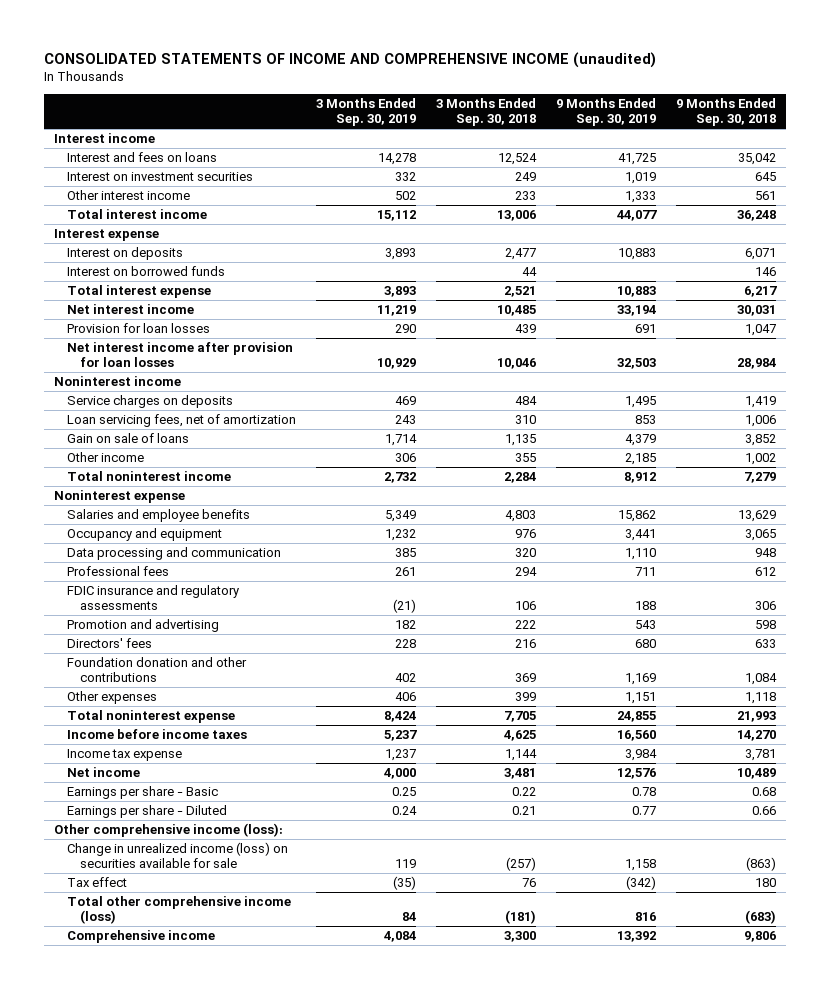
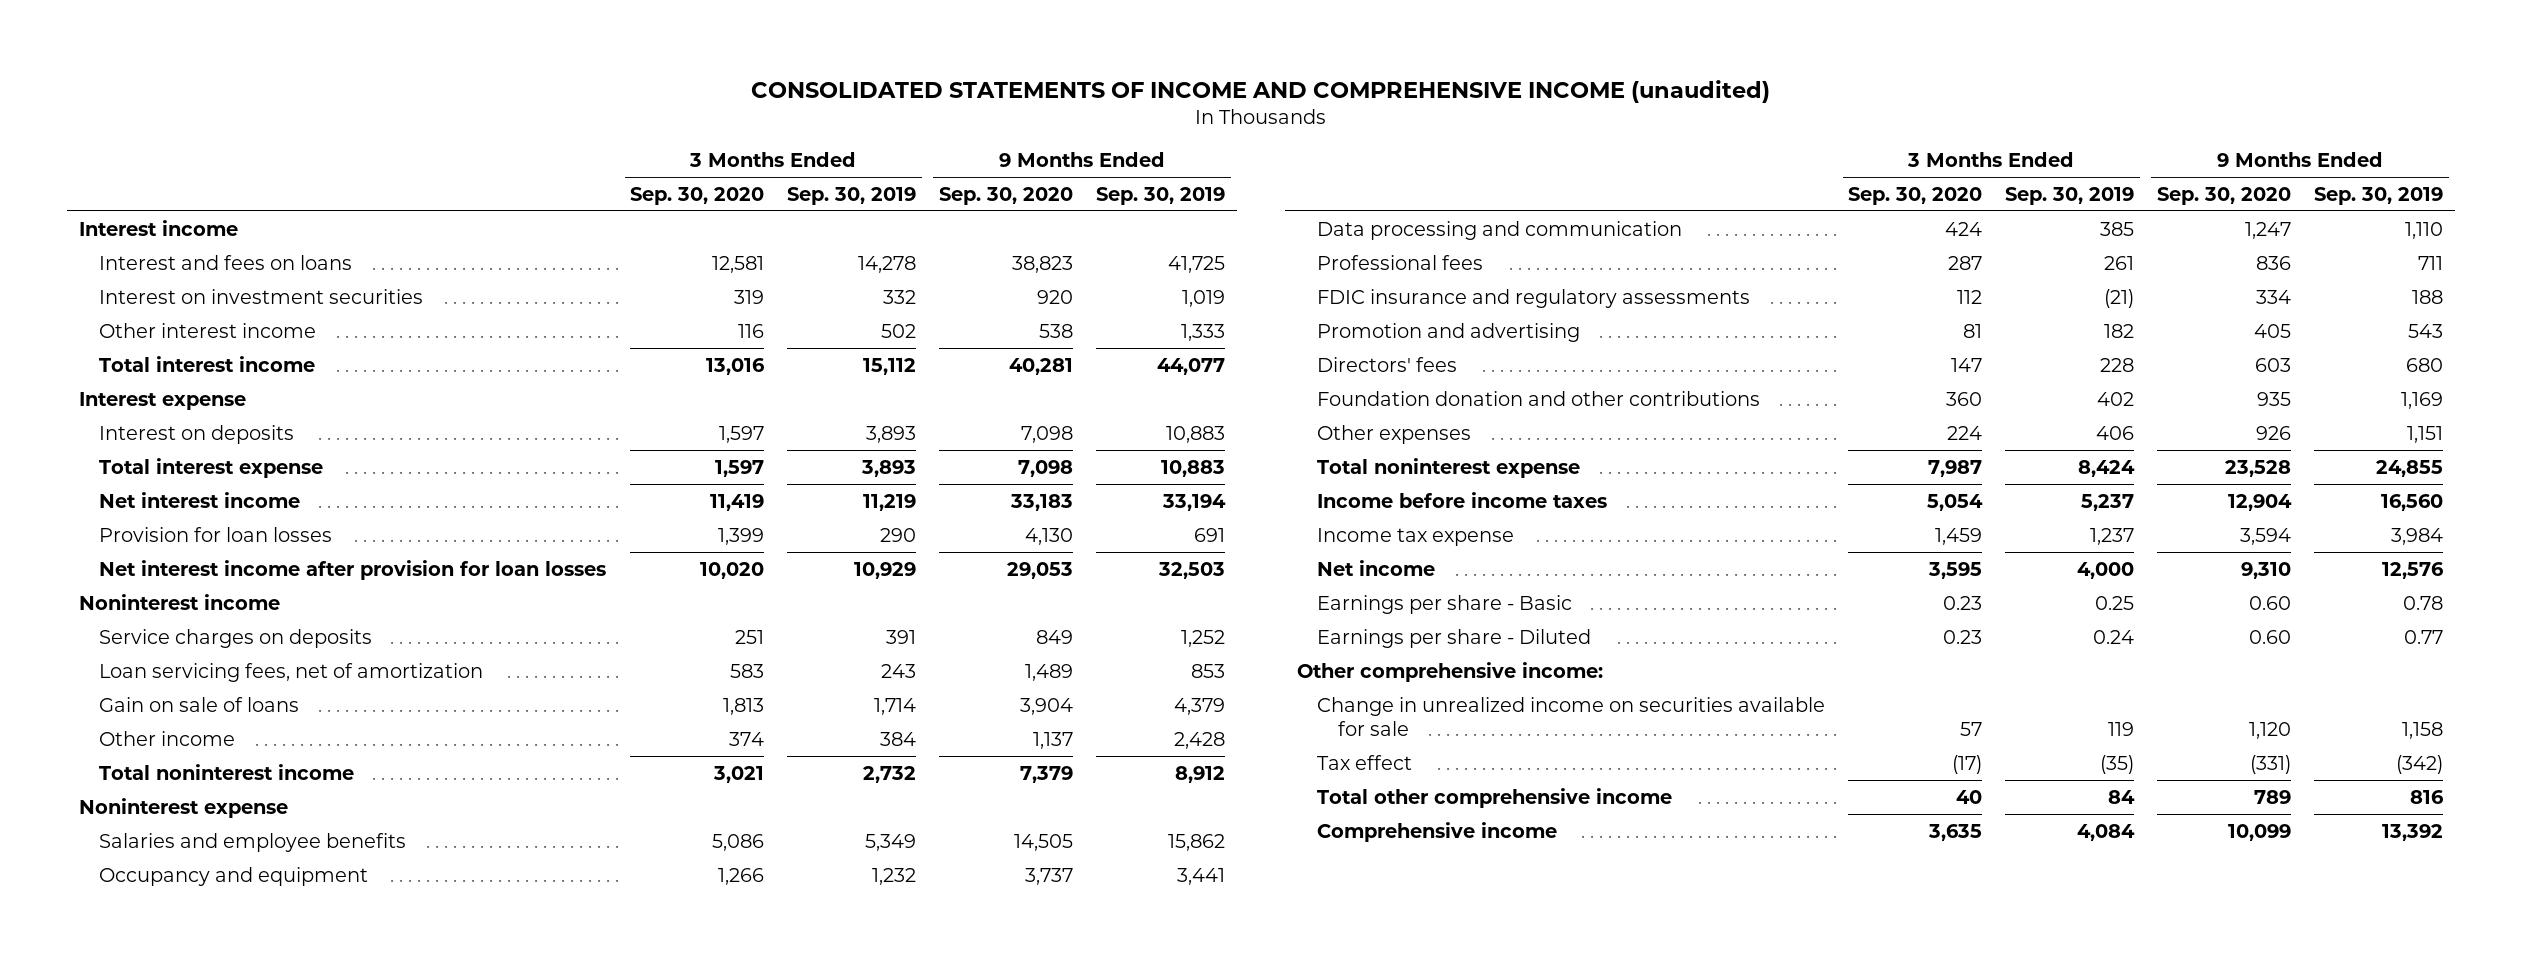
- | 3 Months Ended Sep. 30, 2019 | 3 Months Ended Sep. 30, 2018 | 9 Months Ended Sep. 30, 2019 | 9 Months Ended Sep. 30, 2018
+ | 3 Months Ended Sep. 30, 2020 | 3 Months Ended Sep. 30, 2019 | 9 Months Ended Sep. 30, 2020 | 9 Months Ended Sep. 30, 2019
- Interest on borrowed funds | | 44 | | 146
- Service charges on deposits | 469 | 484 | 1,495 | 1,419
+ Service charges on deposits | 251 | 391 | 849 | 1,252
- Other income | 306 | 355 | 2,185 | 1,002
+ Other income | 374 | 384 | 1,137 | 2,428
- Other comprehensive income (loss):
- Change in unrealized income (loss) on securities available for sale | 119 | (257) | 1,158 | (863)
+ Other comprehensive income:
+ Change in unrealized income on securities available for sale | 57 | 119 | 1,120 | 1,158
- Total other comprehensive income (loss) | 84 | (181) | 816 | (683)
+ Total other comprehensive income | 40 | 84 | 789 | 816

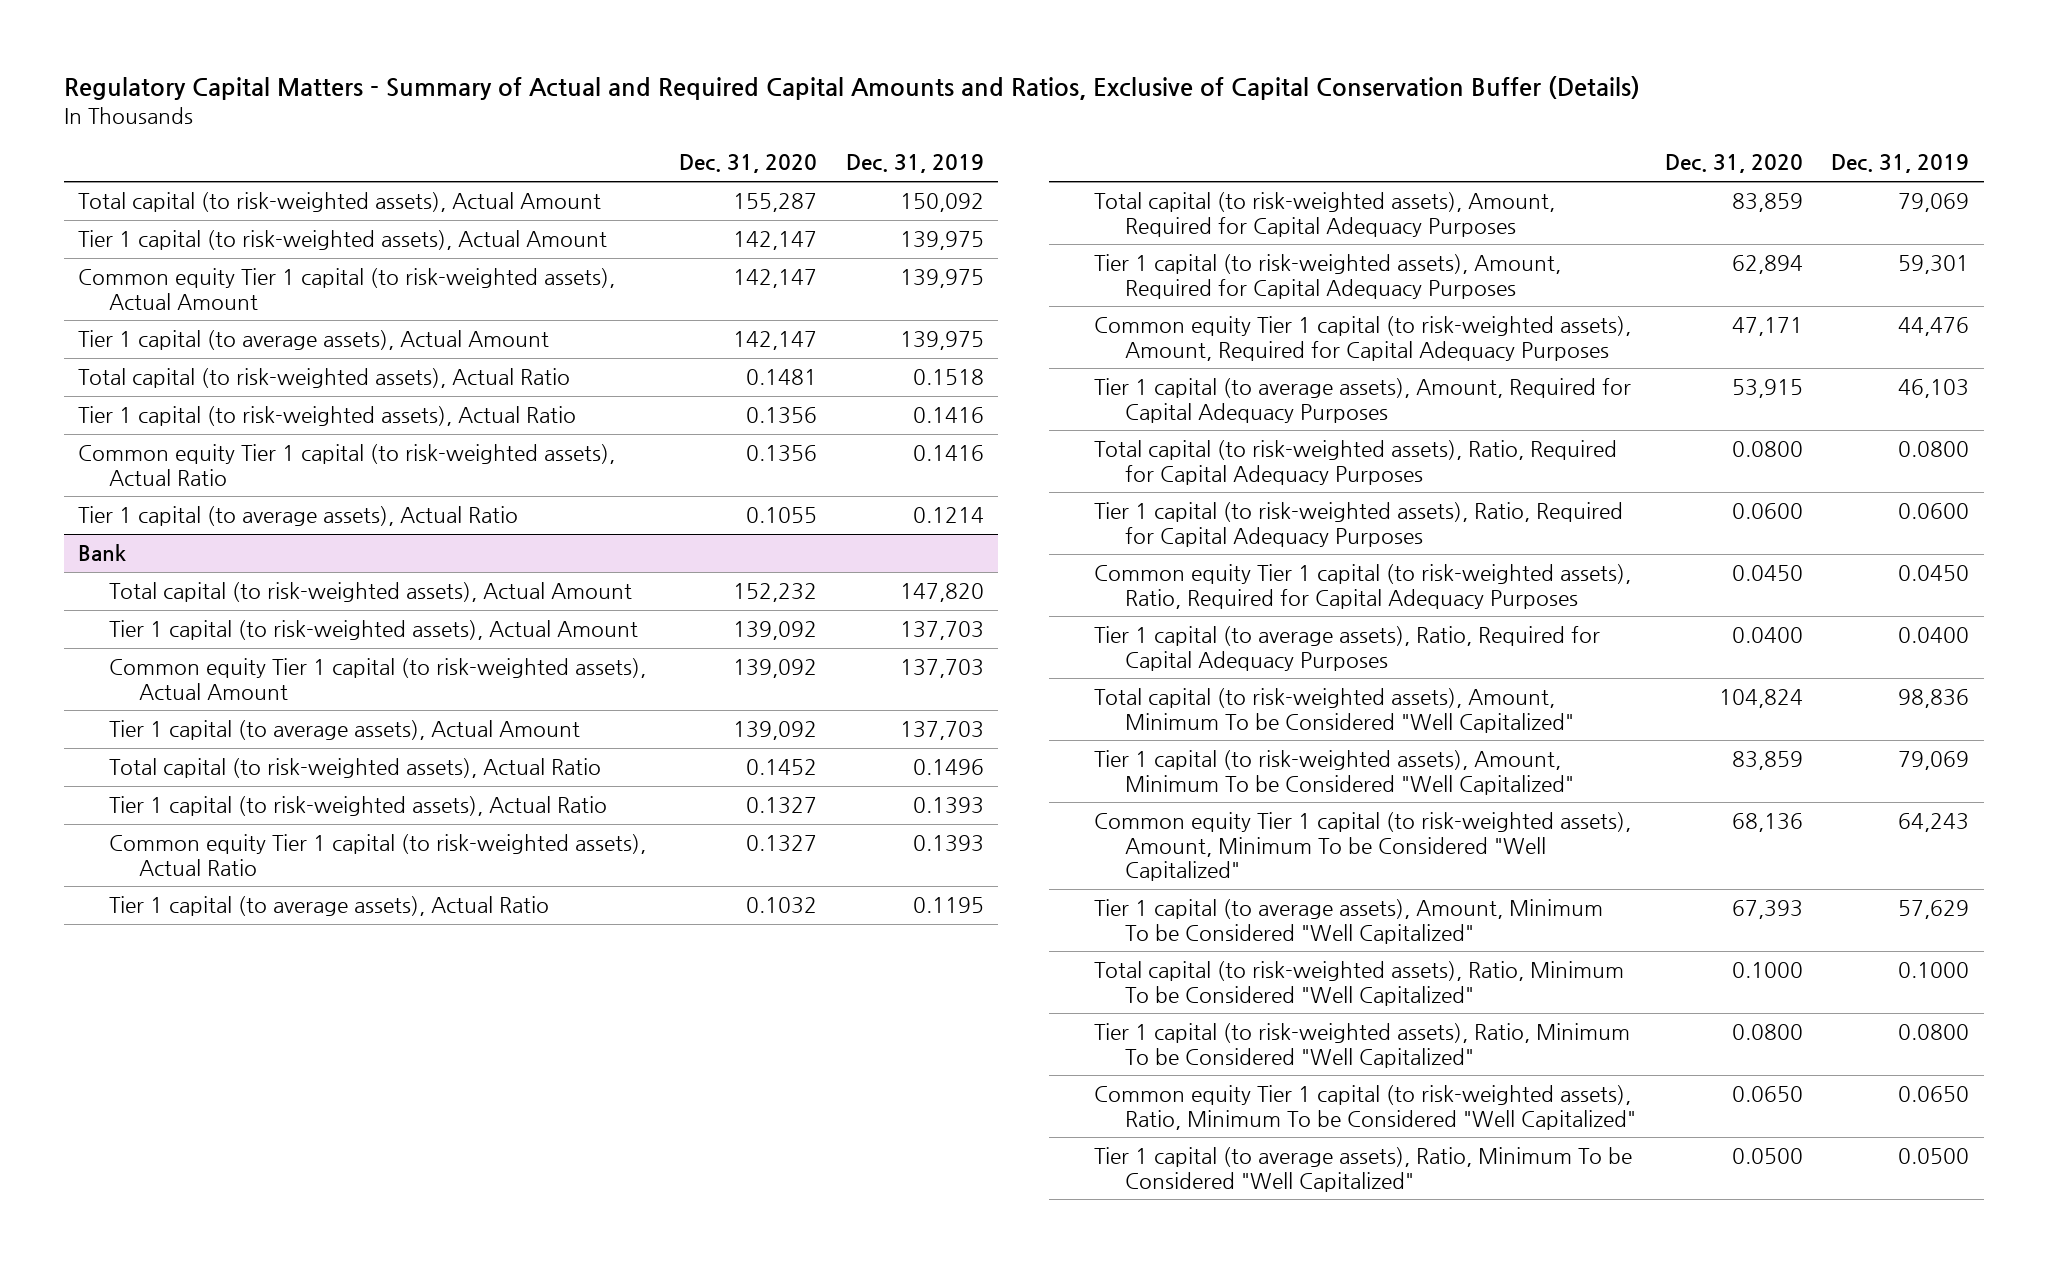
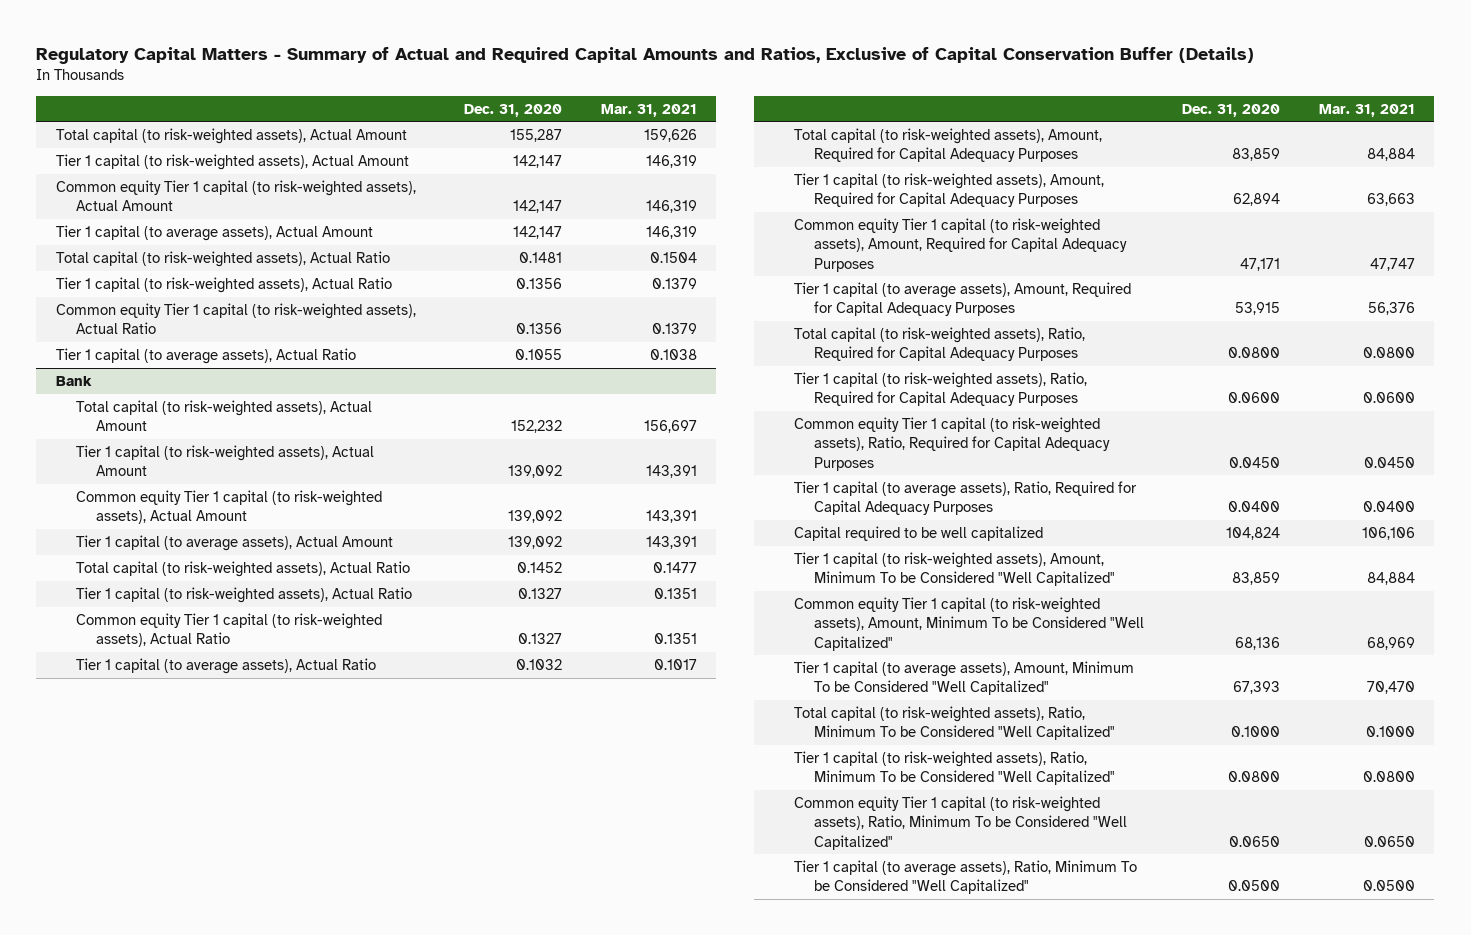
- | Dec. 31, 2020 | Dec. 31, 2019
+ | Dec. 31, 2020 | Mar. 31, 2021
@ Bank
- Total capital (to risk-weighted assets), Amount, Minimum To be Considered "Well Capitalized" | 104,824 | 98,836
+ Capital required to be well capitalized | 104,824 | 106,106

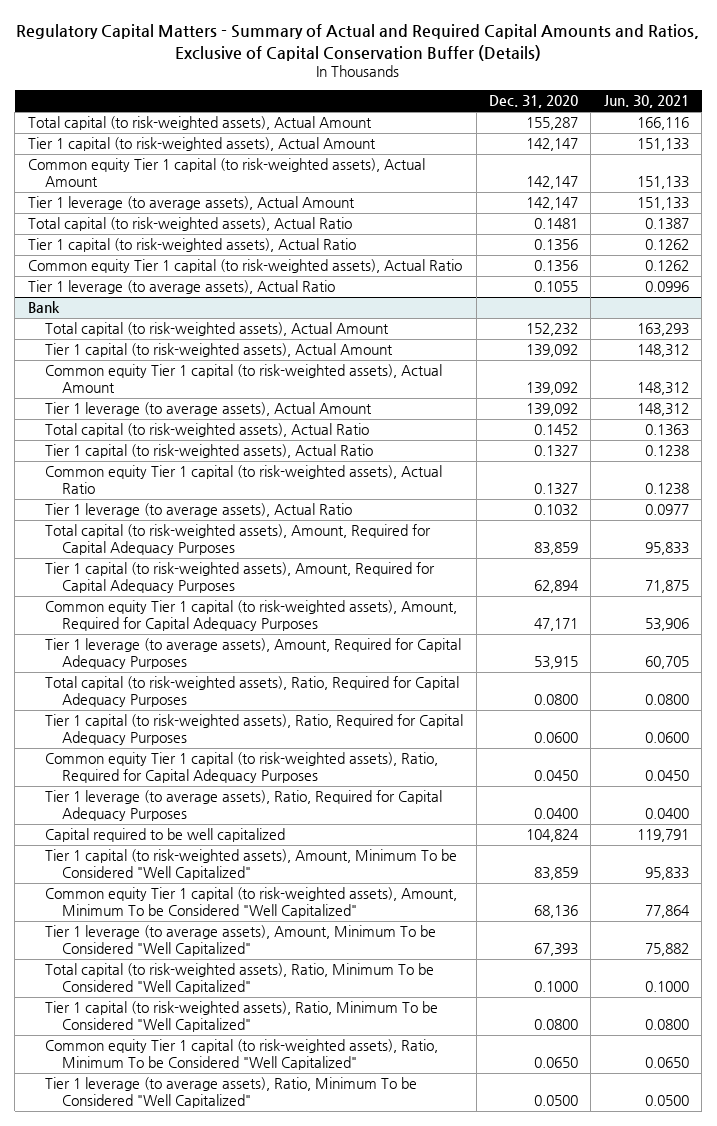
- | Dec. 31, 2020 | Mar. 31, 2021
+ | Dec. 31, 2020 | Jun. 30, 2021
- Tier 1 capital (to average assets), Actual Amount | 142,147 | 146,319
+ Tier 1 leverage (to average assets), Actual Amount | 142,147 | 151,133
- Tier 1 capital (to average assets), Actual Ratio | 0.1055 | 0.1038
+ Tier 1 leverage (to average assets), Actual Ratio | 0.1055 | 0.0996
@ Bank
- Tier 1 capital (to average assets), Actual Amount | 139,092 | 143,391
+ Tier 1 leverage (to average assets), Actual Amount | 139,092 | 148,312
- Tier 1 capital (to average assets), Actual Ratio | 0.1032 | 0.1017
+ Tier 1 leverage (to average assets), Actual Ratio | 0.1032 | 0.0977
- Tier 1 capital (to average assets), Amount, Required for Capital Adequacy Purposes | 53,915 | 56,376
+ Tier 1 leverage (to average assets), Amount, Required for Capital Adequacy Purposes | 53,915 | 60,705
- Tier 1 capital (to average assets), Ratio, Required for Capital Adequacy Purposes | 0.0400 | 0.0400
+ Tier 1 leverage (to average assets), Ratio, Required for Capital Adequacy Purposes | 0.0400 | 0.0400
- Tier 1 capital (to average assets), Amount, Minimum To be Considered "Well Capitalized" | 67,393 | 70,470
+ Tier 1 leverage (to average assets), Amount, Minimum To be Considered "Well Capitalized" | 67,393 | 75,882
- Tier 1 capital (to average assets), Ratio, Minimum To be Considered "Well Capitalized" | 0.0500 | 0.0500
+ Tier 1 leverage (to average assets), Ratio, Minimum To be Considered "Well Capitalized" | 0.0500 | 0.0500

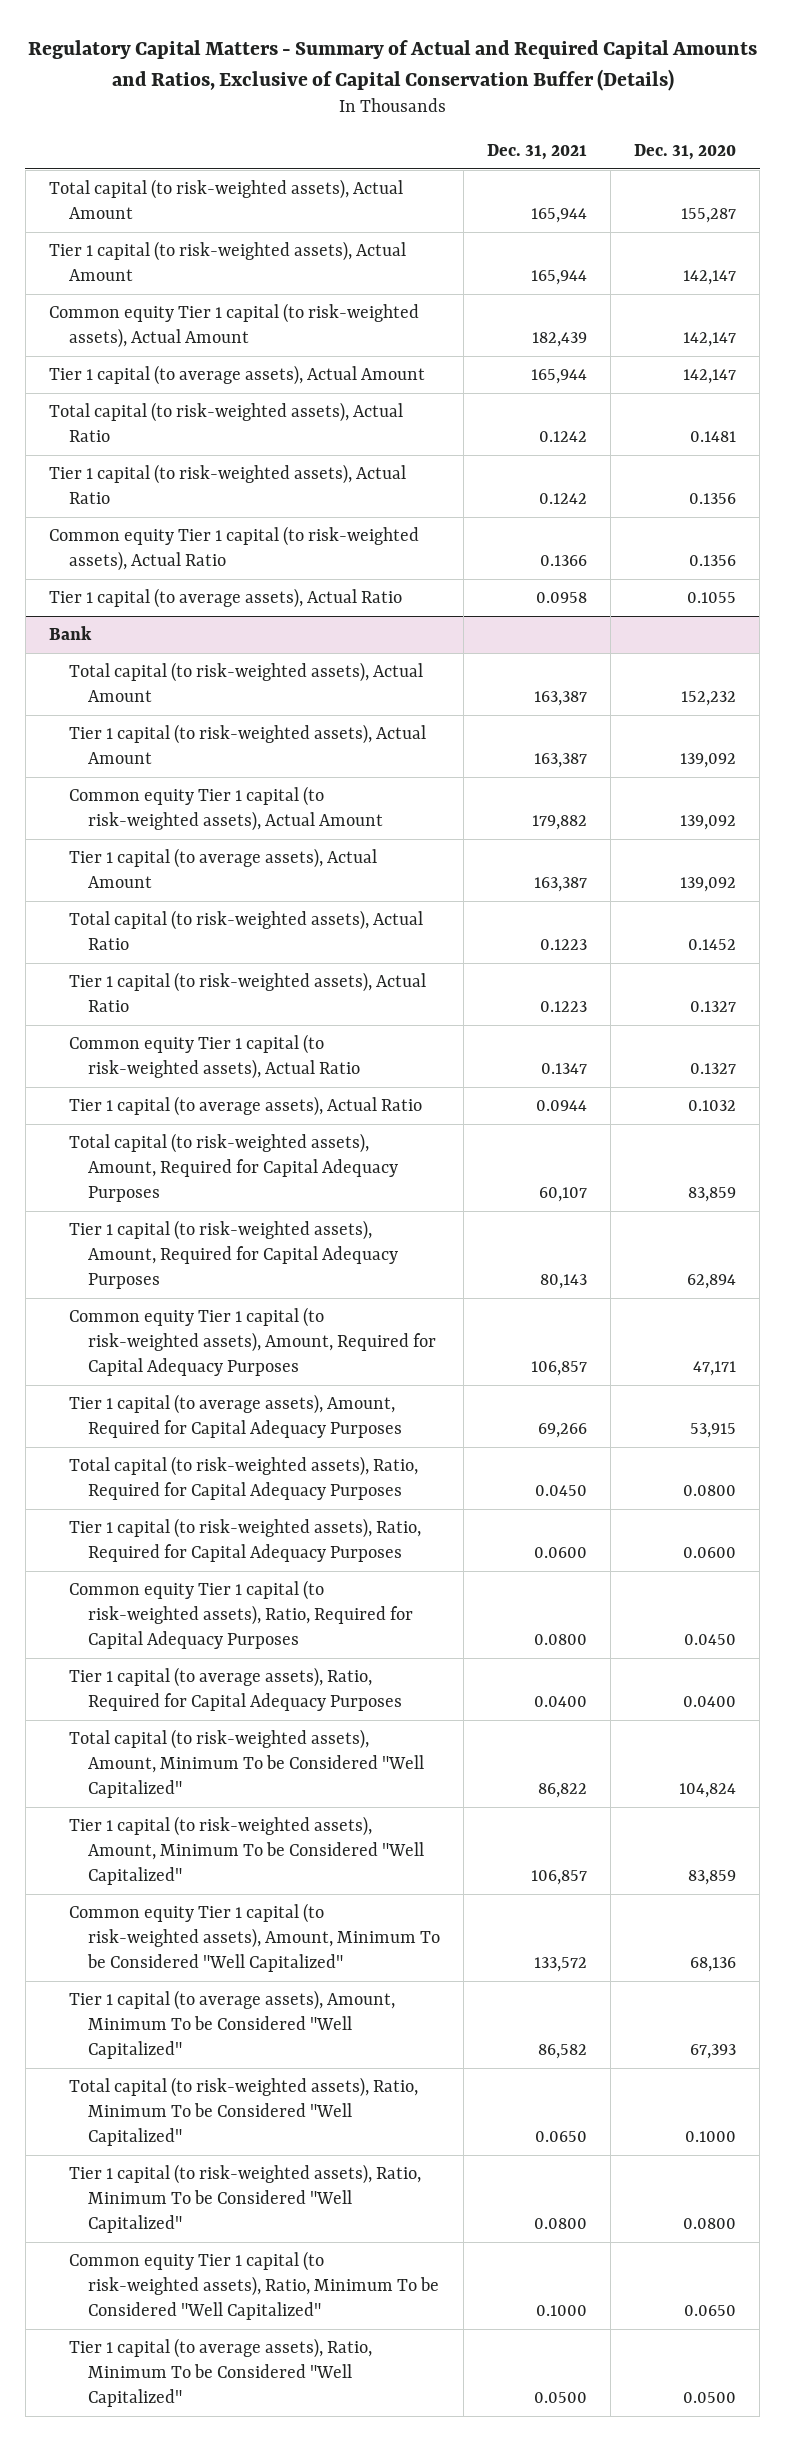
- | Dec. 31, 2020 | Jun. 30, 2021
+ | Dec. 31, 2021 | Dec. 31, 2020
- Tier 1 leverage (to average assets), Actual Amount | 142,147 | 151,133
+ Tier 1 capital (to average assets), Actual Amount | 165,944 | 142,147
- Tier 1 leverage (to average assets), Actual Ratio | 0.1055 | 0.0996
+ Tier 1 capital (to average assets), Actual Ratio | 0.0958 | 0.1055
@ Bank
- Tier 1 leverage (to average assets), Actual Amount | 139,092 | 148,312
+ Tier 1 capital (to average assets), Actual Amount | 163,387 | 139,092
- Tier 1 leverage (to average assets), Actual Ratio | 0.1032 | 0.0977
+ Tier 1 capital (to average assets), Actual Ratio | 0.0944 | 0.1032
- Tier 1 leverage (to average assets), Amount, Required for Capital Adequacy Purposes | 53,915 | 60,705
+ Tier 1 capital (to average assets), Amount, Required for Capital Adequacy Purposes | 69,266 | 53,915
- Tier 1 leverage (to average assets), Ratio, Required for Capital Adequacy Purposes | 0.0400 | 0.0400
- Capital required to be well capitalized | 104,824 | 119,791
+ Tier 1 capital (to average assets), Ratio, Required for Capital Adequacy Purposes | 0.0400 | 0.0400
+ Total capital (to risk-weighted assets), Amount, Minimum To be Considered "Well Capitalized" | 86,822 | 104,824
- Tier 1 leverage (to average assets), Amount, Minimum To be Considered "Well Capitalized" | 67,393 | 75,882
+ Tier 1 capital (to average assets), Amount, Minimum To be Considered "Well Capitalized" | 86,582 | 67,393
- Tier 1 leverage (to average assets), Ratio, Minimum To be Considered "Well Capitalized" | 0.0500 | 0.0500
+ Tier 1 capital (to average assets), Ratio, Minimum To be Considered "Well Capitalized" | 0.0500 | 0.0500

